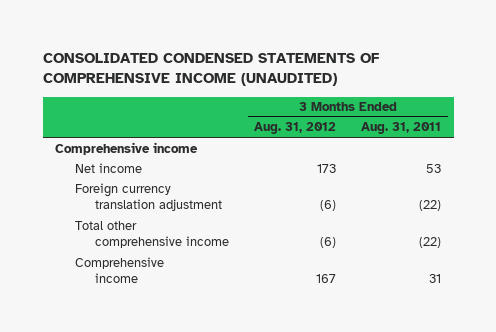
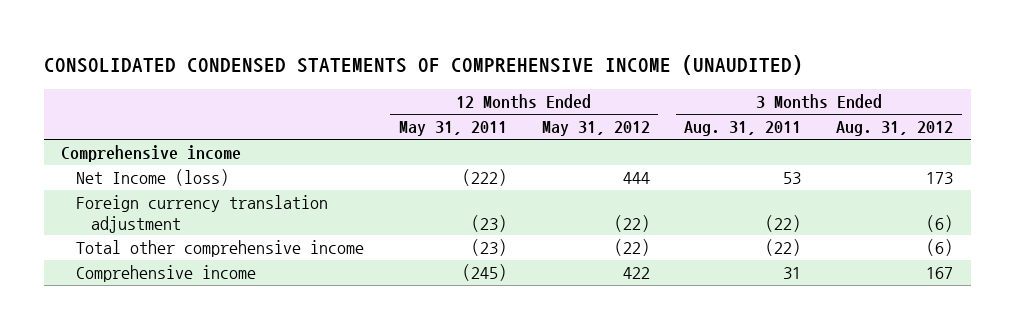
- | 3 Months Ended Aug. 31, 2012 | 3 Months Ended Aug. 31, 2011
+ | 12 Months Ended May 31, 2011 | 12 Months Ended May 31, 2012 | 3 Months Ended Aug. 31, 2011 | 3 Months Ended Aug. 31, 2012
- Net income | 173 | 53
+ Net Income (loss) | (222) | 444 | 53 | 173

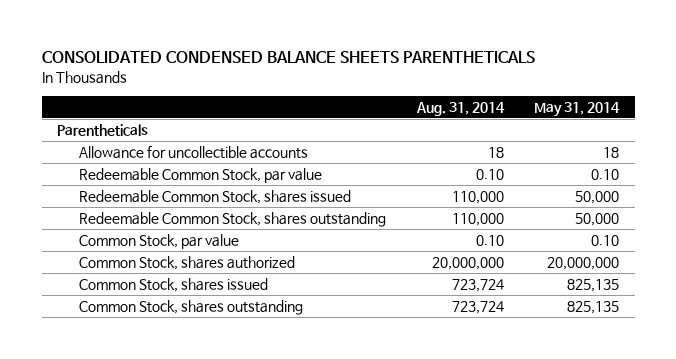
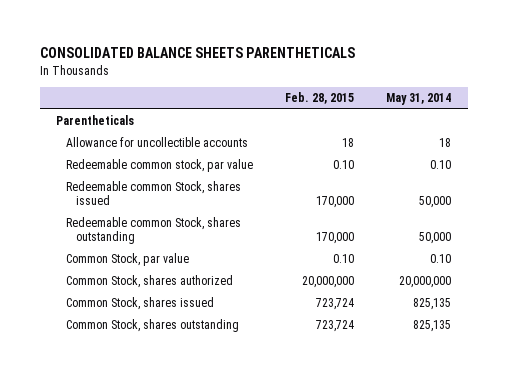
- CONSOLIDATED CONDENSED BALANCE SHEETS PARENTHETICALS
+ CONSOLIDATED BALANCE SHEETS PARENTHETICALS
- | Aug. 31, 2014 | May 31, 2014
+ | Feb. 28, 2015 | May 31, 2014
- Redeemable Common Stock, par value | 0.10 | 0.10
- Redeemable Common Stock, shares issued | 110,000 | 50,000
- Redeemable Common Stock, shares outstanding | 110,000 | 50,000
+ Redeemable common stock, par value | 0.10 | 0.10
+ Redeemable common Stock, shares issued | 170,000 | 50,000
+ Redeemable common Stock, shares outstanding | 170,000 | 50,000

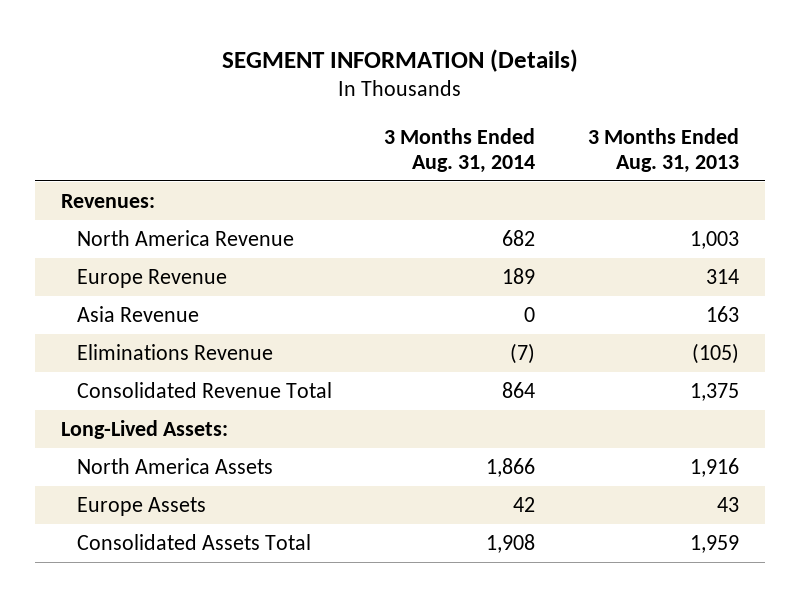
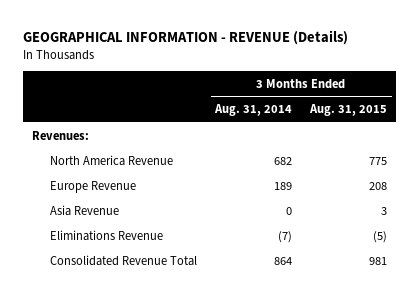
- SEGMENT INFORMATION (Details)
+ GEOGRAPHICAL INFORMATION - REVENUE (Details)
- | 3 Months Ended Aug. 31, 2014 | 3 Months Ended Aug. 31, 2013
+ | 3 Months Ended Aug. 31, 2014 | 3 Months Ended Aug. 31, 2015
- Long-Lived Assets:
- North America Assets | 1,866 | 1,916
- Europe Assets | 42 | 43
- Consolidated Assets Total | 1,908 | 1,959

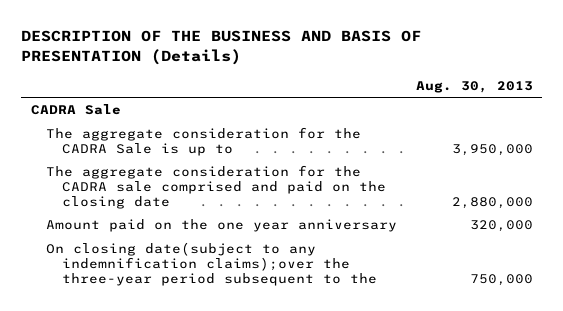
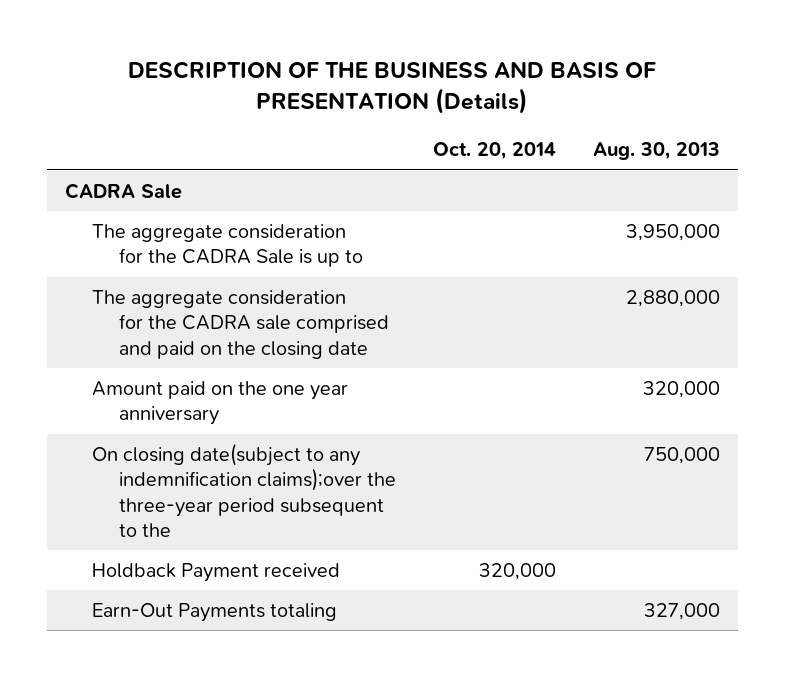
- | Aug. 30, 2013
+ | Oct. 20, 2014 | Aug. 30, 2013
+ Holdback Payment received | 320,000 |
+ Earn-Out Payments totaling | | 327,000

